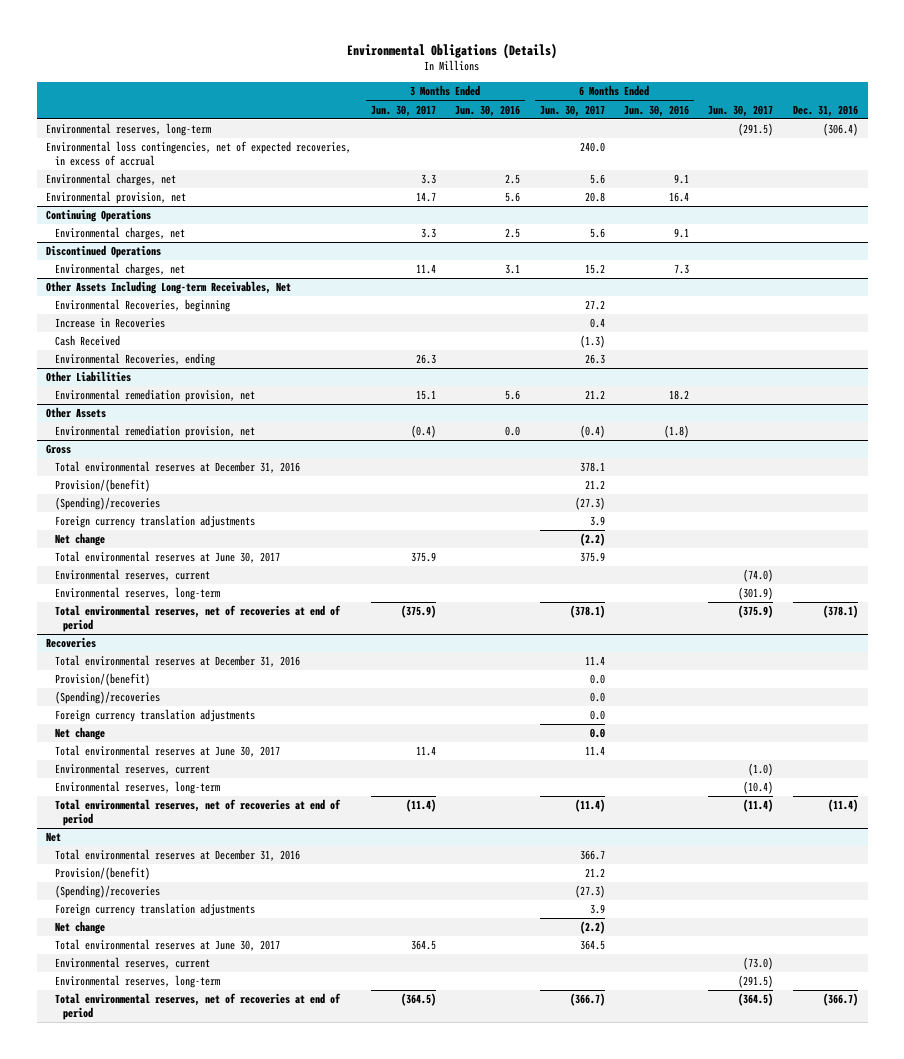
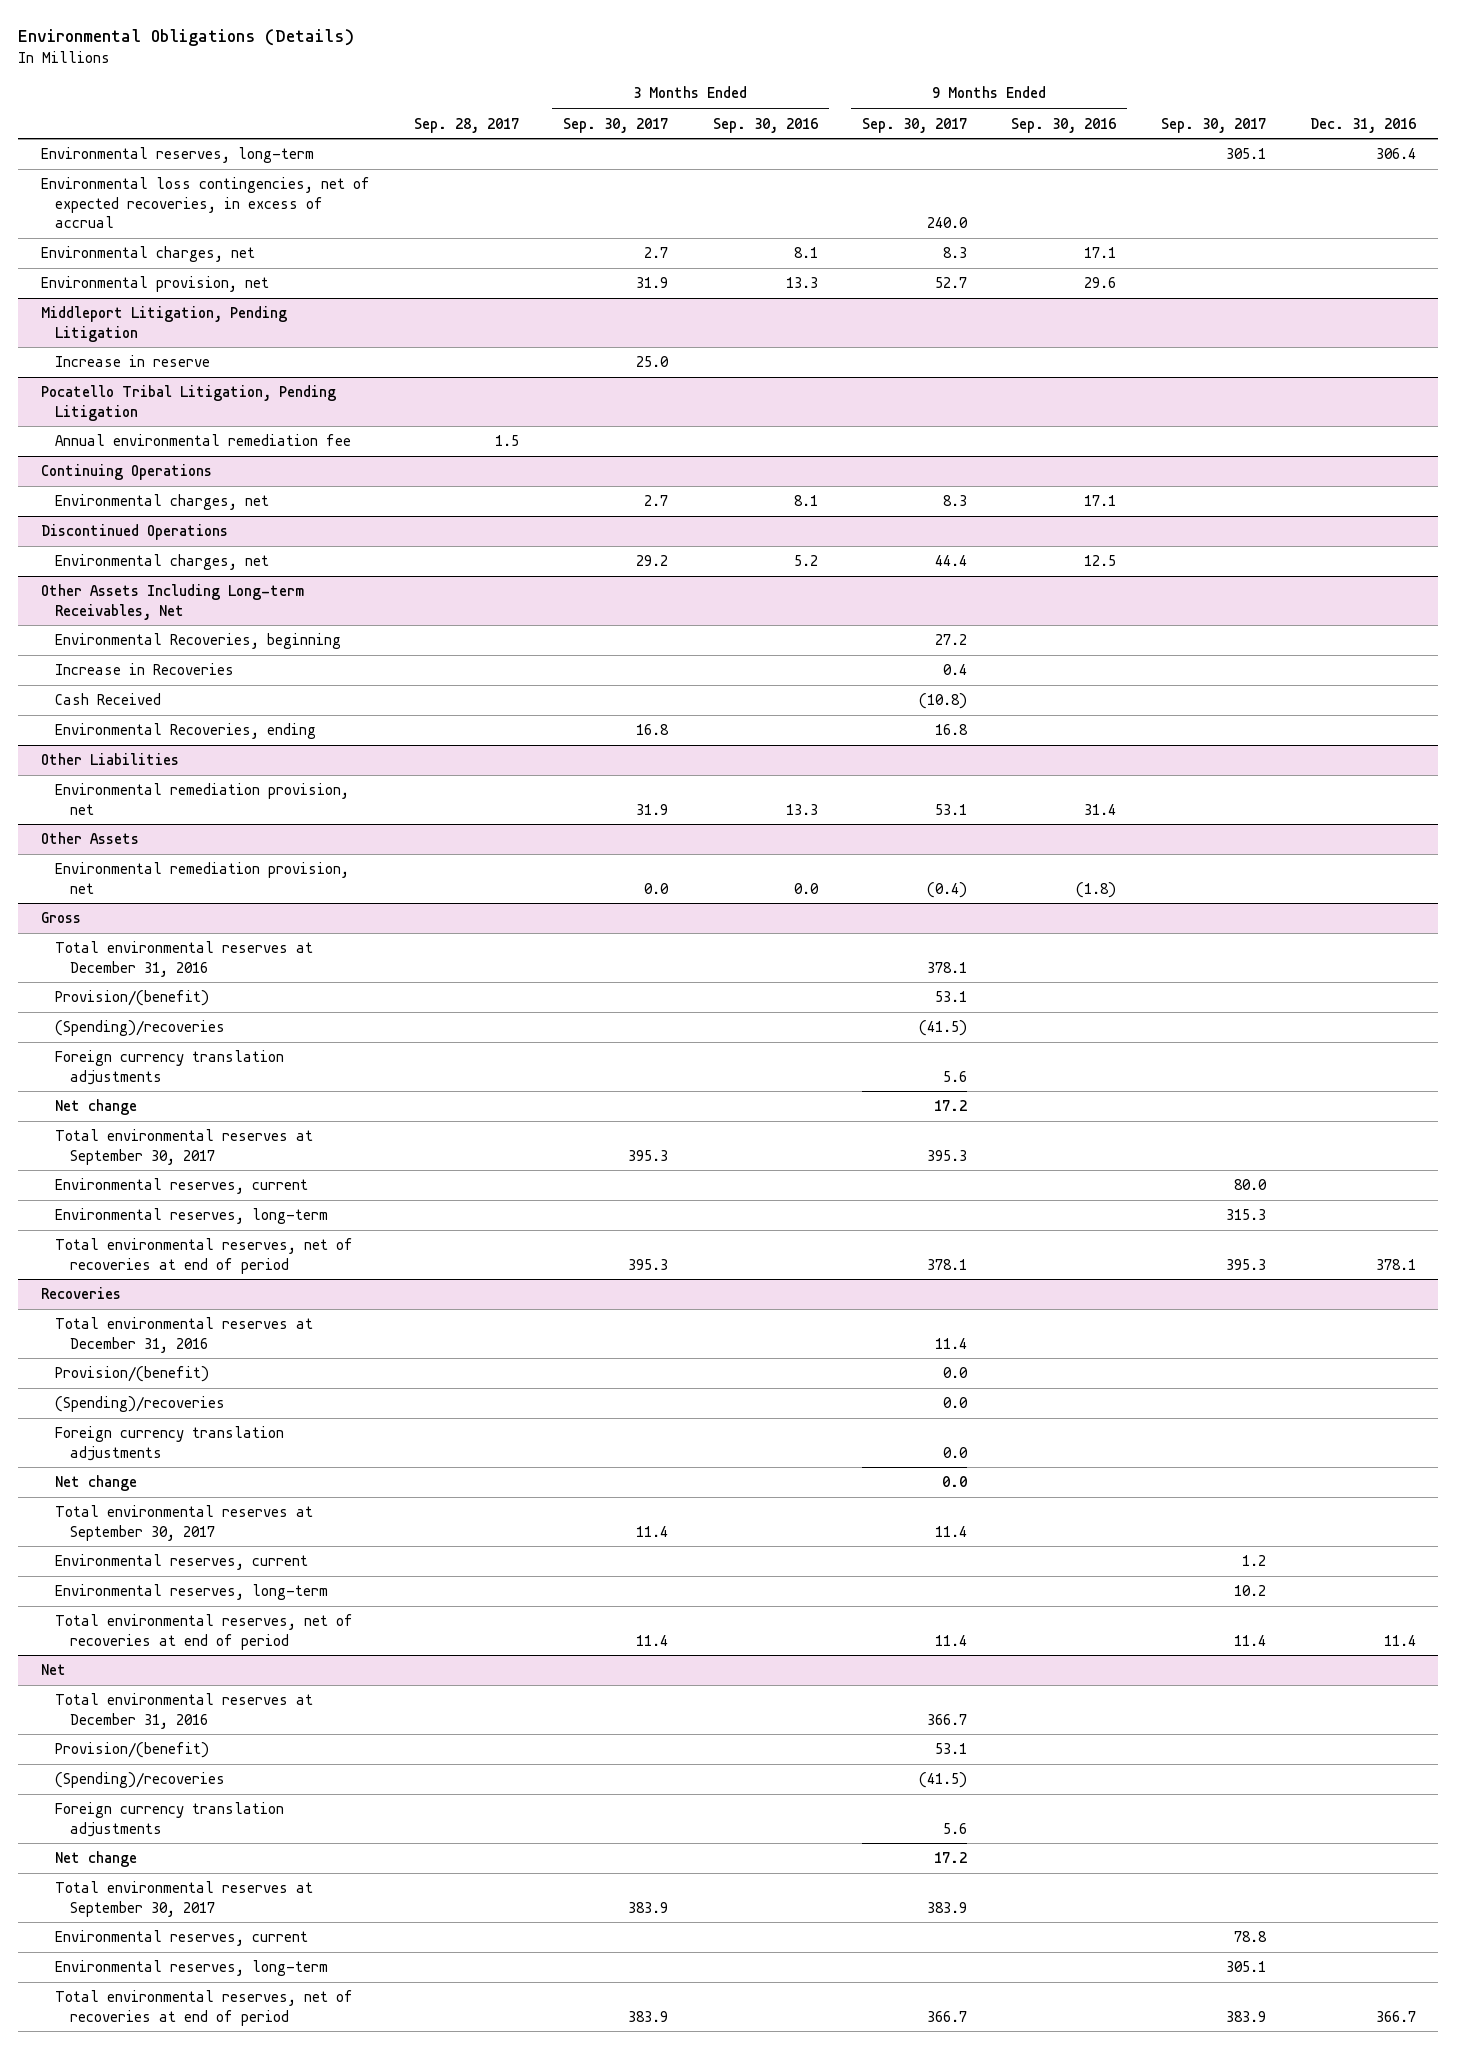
- | 3 Months Ended Jun. 30, 2017 | 3 Months Ended Jun. 30, 2016 | 6 Months Ended Jun. 30, 2017 | 6 Months Ended Jun. 30, 2016 | Jun. 30, 2017 | Dec. 31, 2016
+ | Sep. 28, 2017 | 3 Months Ended Sep. 30, 2017 | 3 Months Ended Sep. 30, 2016 | 9 Months Ended Sep. 30, 2017 | 9 Months Ended Sep. 30, 2016 | Sep. 30, 2017 | Dec. 31, 2016
- Environmental reserves, long-term | | | | | (291.5) | (306.4)
+ Environmental reserves, long-term | | | | | | 305.1 | 306.4
+ Middleport Litigation, Pending Litigation
+ Increase in reserve | | 25.0 | | | | |
+ Pocatello Tribal Litigation, Pending Litigation
+ Annual environmental remediation fee | 1.5 | | | | | |
@ Gross
- Total environmental reserves at June 30, 2017 | 375.9 | | 375.9 | | |
+ Total environmental reserves at September 30, 2017 | | 395.3 | | 395.3 | | |
- Total environmental reserves, net of recoveries at end of period | (375.9) | | (378.1) | | (375.9) | (378.1)
+ Total environmental reserves, net of recoveries at end of period | | 395.3 | | 378.1 | | 395.3 | 378.1
@ Recoveries
- Total environmental reserves at June 30, 2017 | 11.4 | | 11.4 | | |
+ Total environmental reserves at September 30, 2017 | | 11.4 | | 11.4 | | |
- Total environmental reserves, net of recoveries at end of period | (11.4) | | (11.4) | | (11.4) | (11.4)
+ Total environmental reserves, net of recoveries at end of period | | 11.4 | | 11.4 | | 11.4 | 11.4
@ Net
- Total environmental reserves at June 30, 2017 | 364.5 | | 364.5 | | |
+ Total environmental reserves at September 30, 2017 | | 383.9 | | 383.9 | | |
- Total environmental reserves, net of recoveries at end of period | (364.5) | | (366.7) | | (364.5) | (366.7)
+ Total environmental reserves, net of recoveries at end of period | | 383.9 | | 366.7 | | 383.9 | 366.7

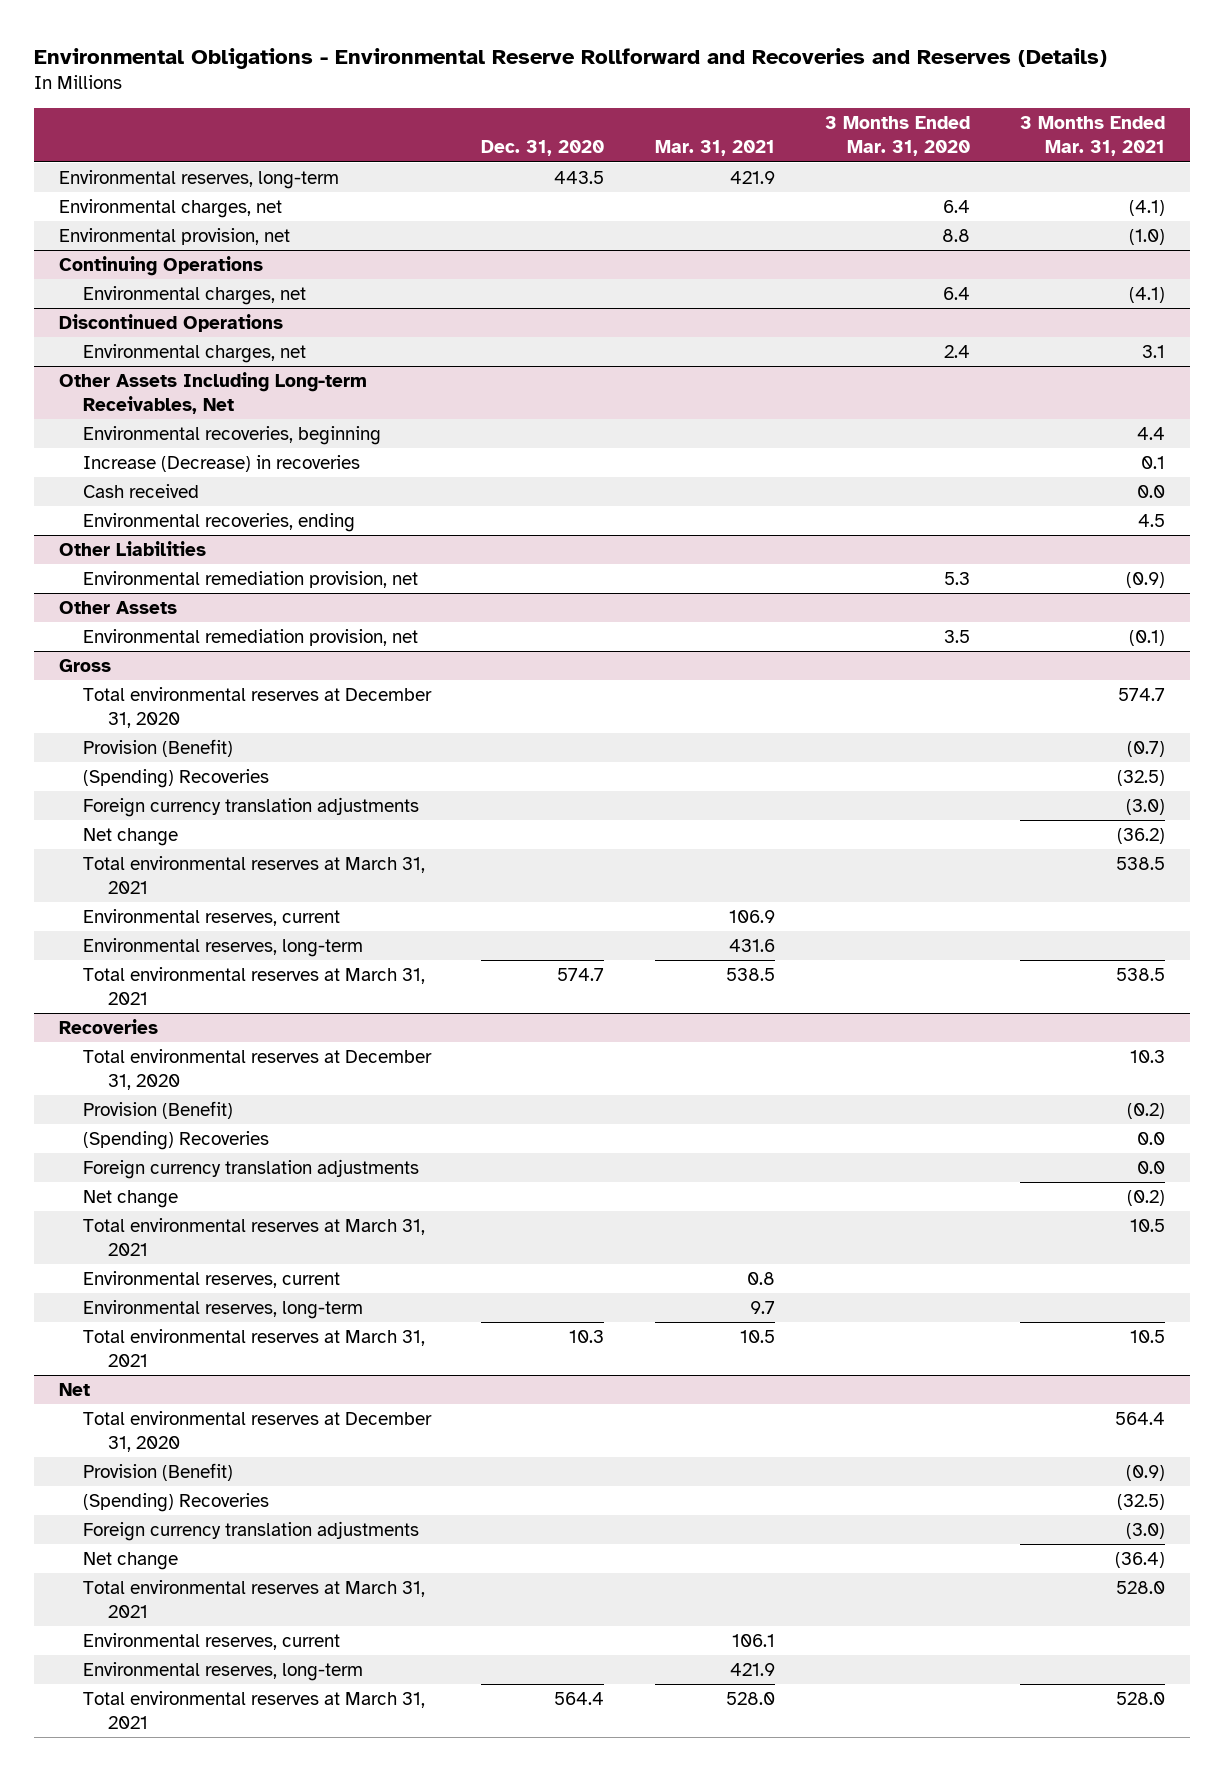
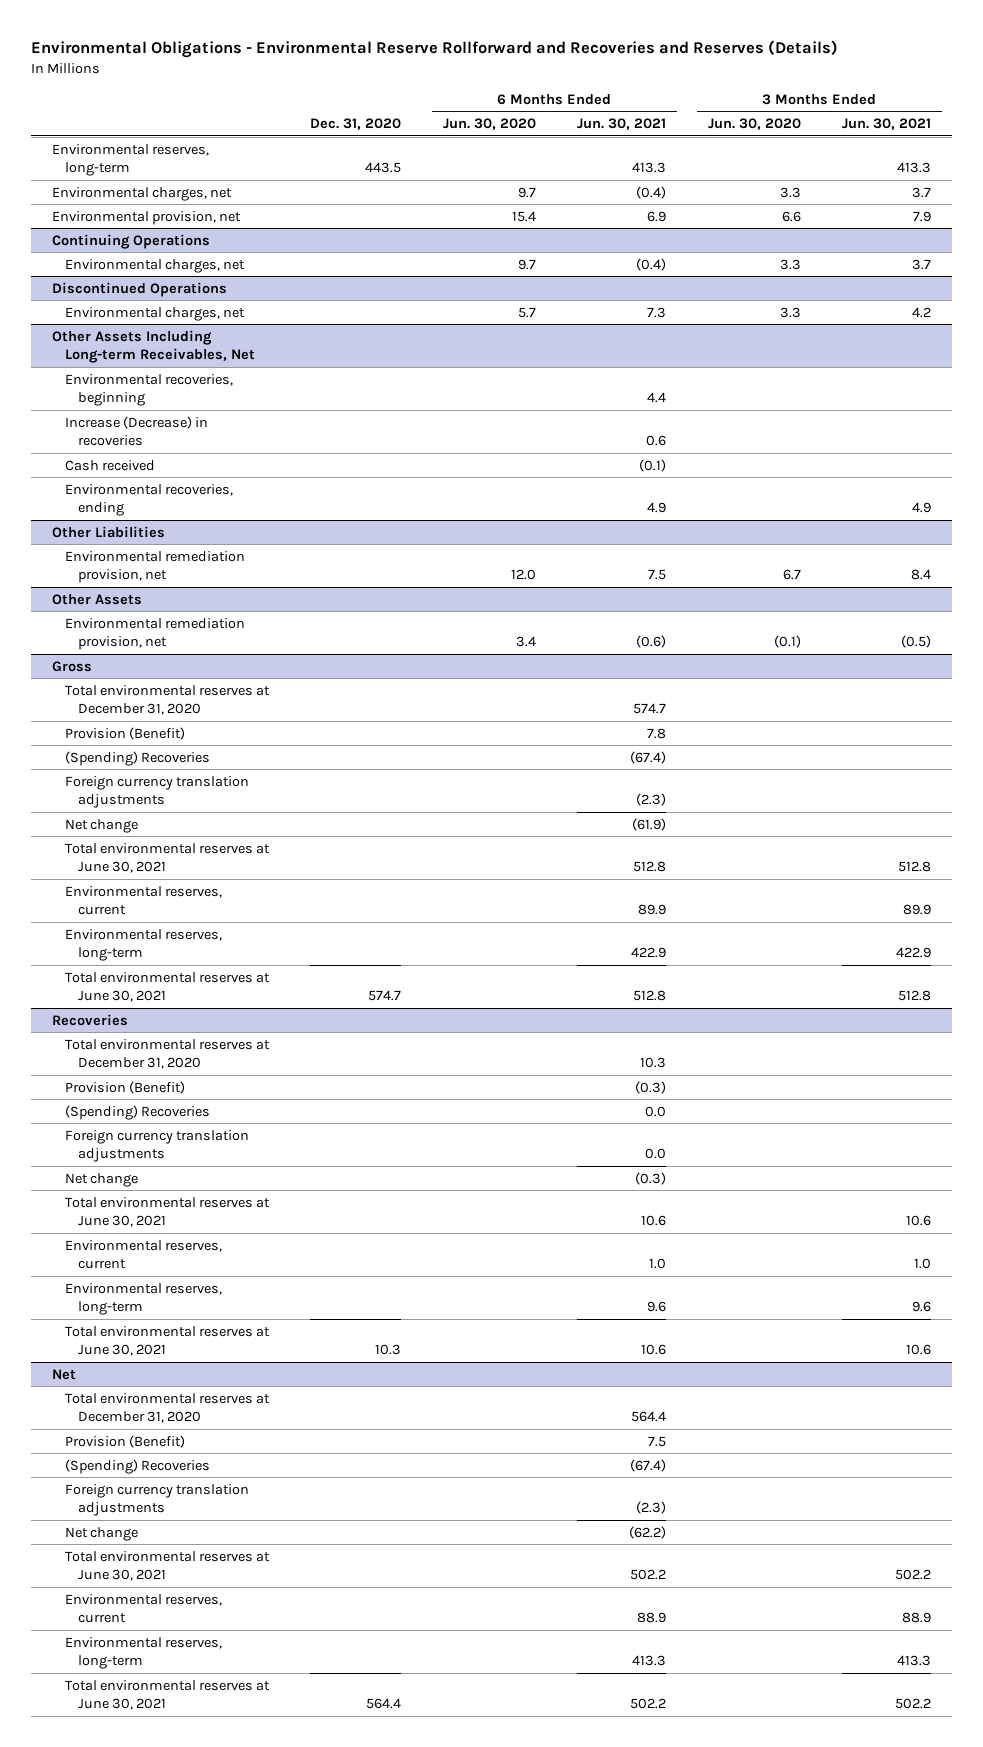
- | Dec. 31, 2020 | Mar. 31, 2021 | 3 Months Ended Mar. 31, 2020 | 3 Months Ended Mar. 31, 2021
+ | Dec. 31, 2020 | 6 Months Ended Jun. 30, 2020 | 6 Months Ended Jun. 30, 2021 | 3 Months Ended Jun. 30, 2020 | 3 Months Ended Jun. 30, 2021
@ Gross
- Total environmental reserves at March 31, 2021 | | | | 538.5
+ Total environmental reserves at June 30, 2021 | | | 512.8 | | 512.8
- Total environmental reserves at March 31, 2021 | 574.7 | 538.5 | | 538.5
+ Total environmental reserves at June 30, 2021 | 574.7 | | 512.8 | | 512.8
@ Recoveries
- Total environmental reserves at March 31, 2021 | | | | 10.5
+ Total environmental reserves at June 30, 2021 | | | 10.6 | | 10.6
- Total environmental reserves at March 31, 2021 | 10.3 | 10.5 | | 10.5
+ Total environmental reserves at June 30, 2021 | 10.3 | | 10.6 | | 10.6
@ Net
- Total environmental reserves at March 31, 2021 | | | | 528.0
+ Total environmental reserves at June 30, 2021 | | | 502.2 | | 502.2
- Total environmental reserves at March 31, 2021 | 564.4 | 528.0 | | 528.0
+ Total environmental reserves at June 30, 2021 | 564.4 | | 502.2 | | 502.2

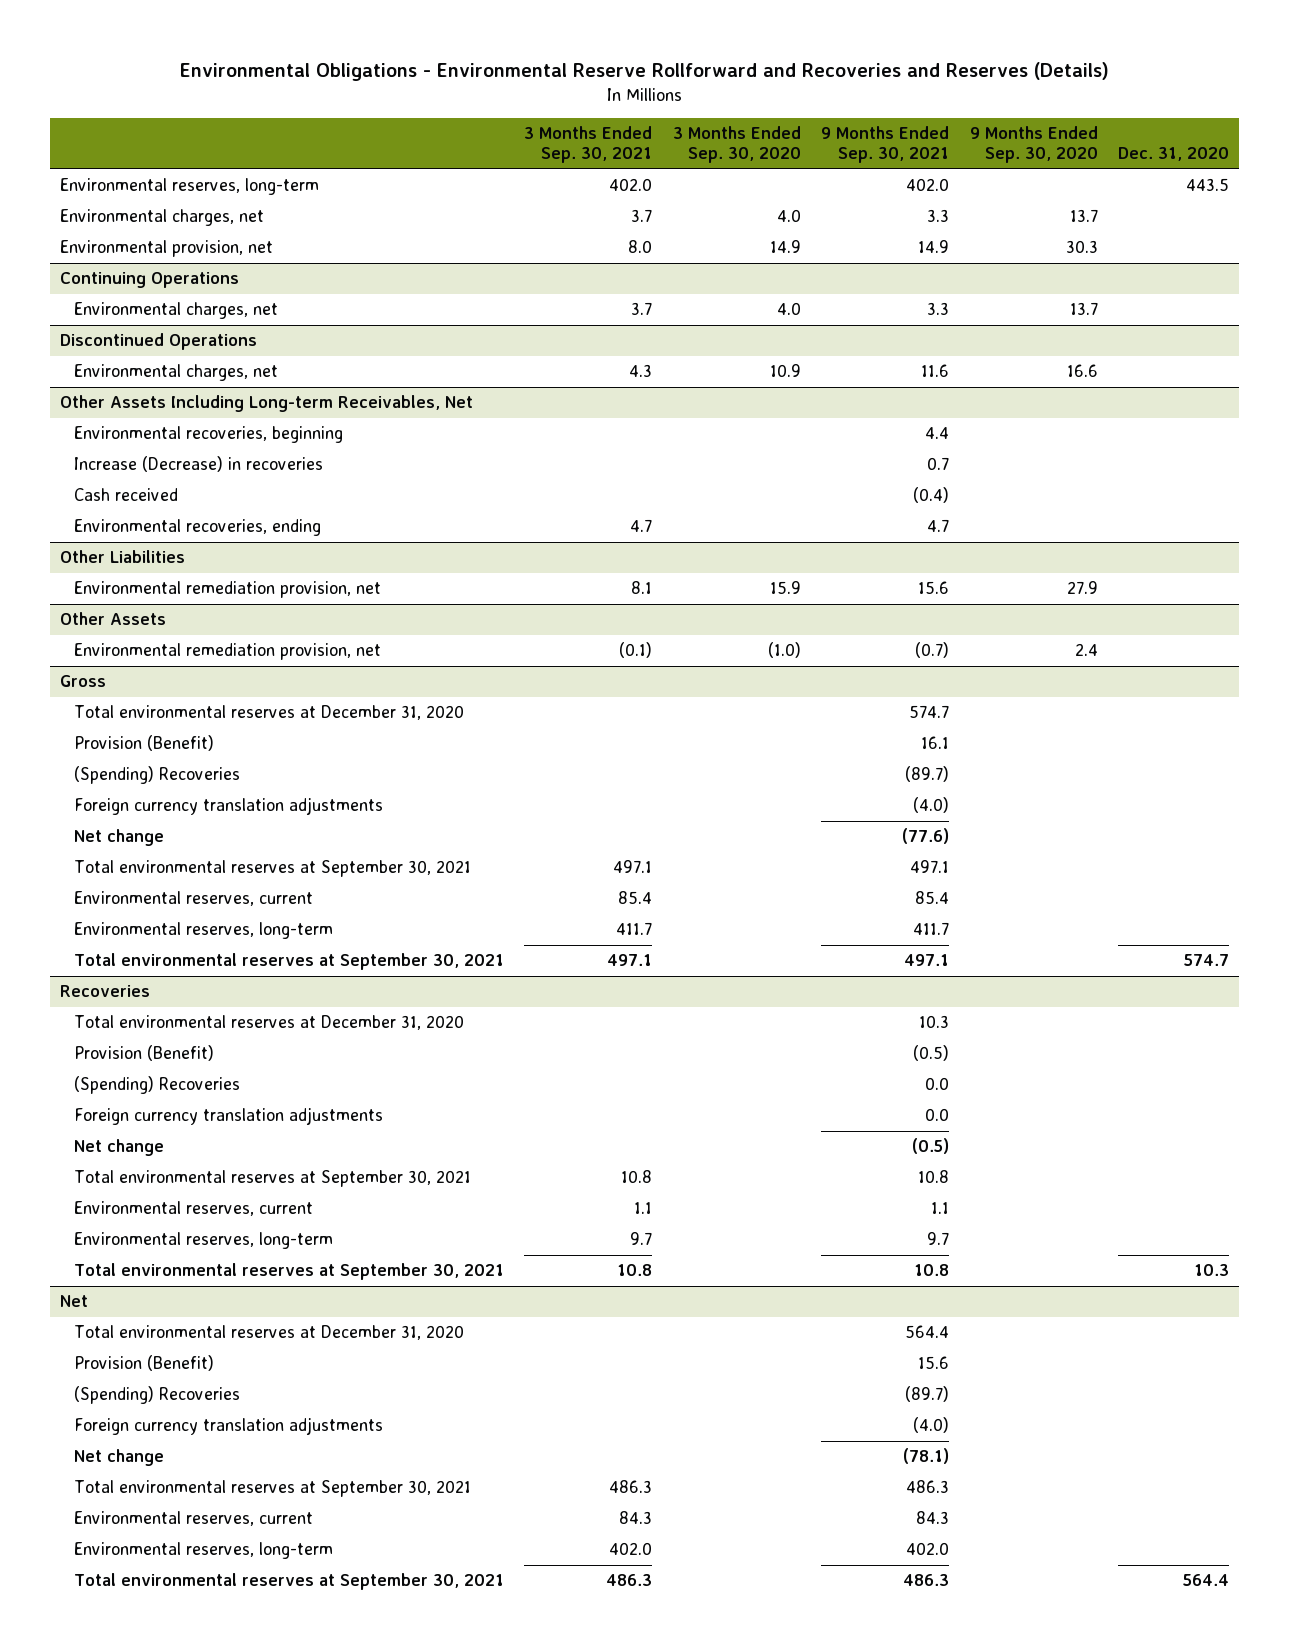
- | Dec. 31, 2020 | 6 Months Ended Jun. 30, 2020 | 6 Months Ended Jun. 30, 2021 | 3 Months Ended Jun. 30, 2020 | 3 Months Ended Jun. 30, 2021
+ | 3 Months Ended Sep. 30, 2021 | 3 Months Ended Sep. 30, 2020 | 9 Months Ended Sep. 30, 2021 | 9 Months Ended Sep. 30, 2020 | Dec. 31, 2020
@ Gross
- Total environmental reserves at June 30, 2021 | | | 512.8 | | 512.8
+ Total environmental reserves at September 30, 2021 | 497.1 | | 497.1 | |
- Total environmental reserves at June 30, 2021 | 574.7 | | 512.8 | | 512.8
+ Total environmental reserves at September 30, 2021 | 497.1 | | 497.1 | | 574.7
@ Recoveries
- Total environmental reserves at June 30, 2021 | | | 10.6 | | 10.6
+ Total environmental reserves at September 30, 2021 | 10.8 | | 10.8 | |
- Total environmental reserves at June 30, 2021 | 10.3 | | 10.6 | | 10.6
+ Total environmental reserves at September 30, 2021 | 10.8 | | 10.8 | | 10.3
@ Net
- Total environmental reserves at June 30, 2021 | | | 502.2 | | 502.2
+ Total environmental reserves at September 30, 2021 | 486.3 | | 486.3 | |
- Total environmental reserves at June 30, 2021 | 564.4 | | 502.2 | | 502.2
+ Total environmental reserves at September 30, 2021 | 486.3 | | 486.3 | | 564.4

